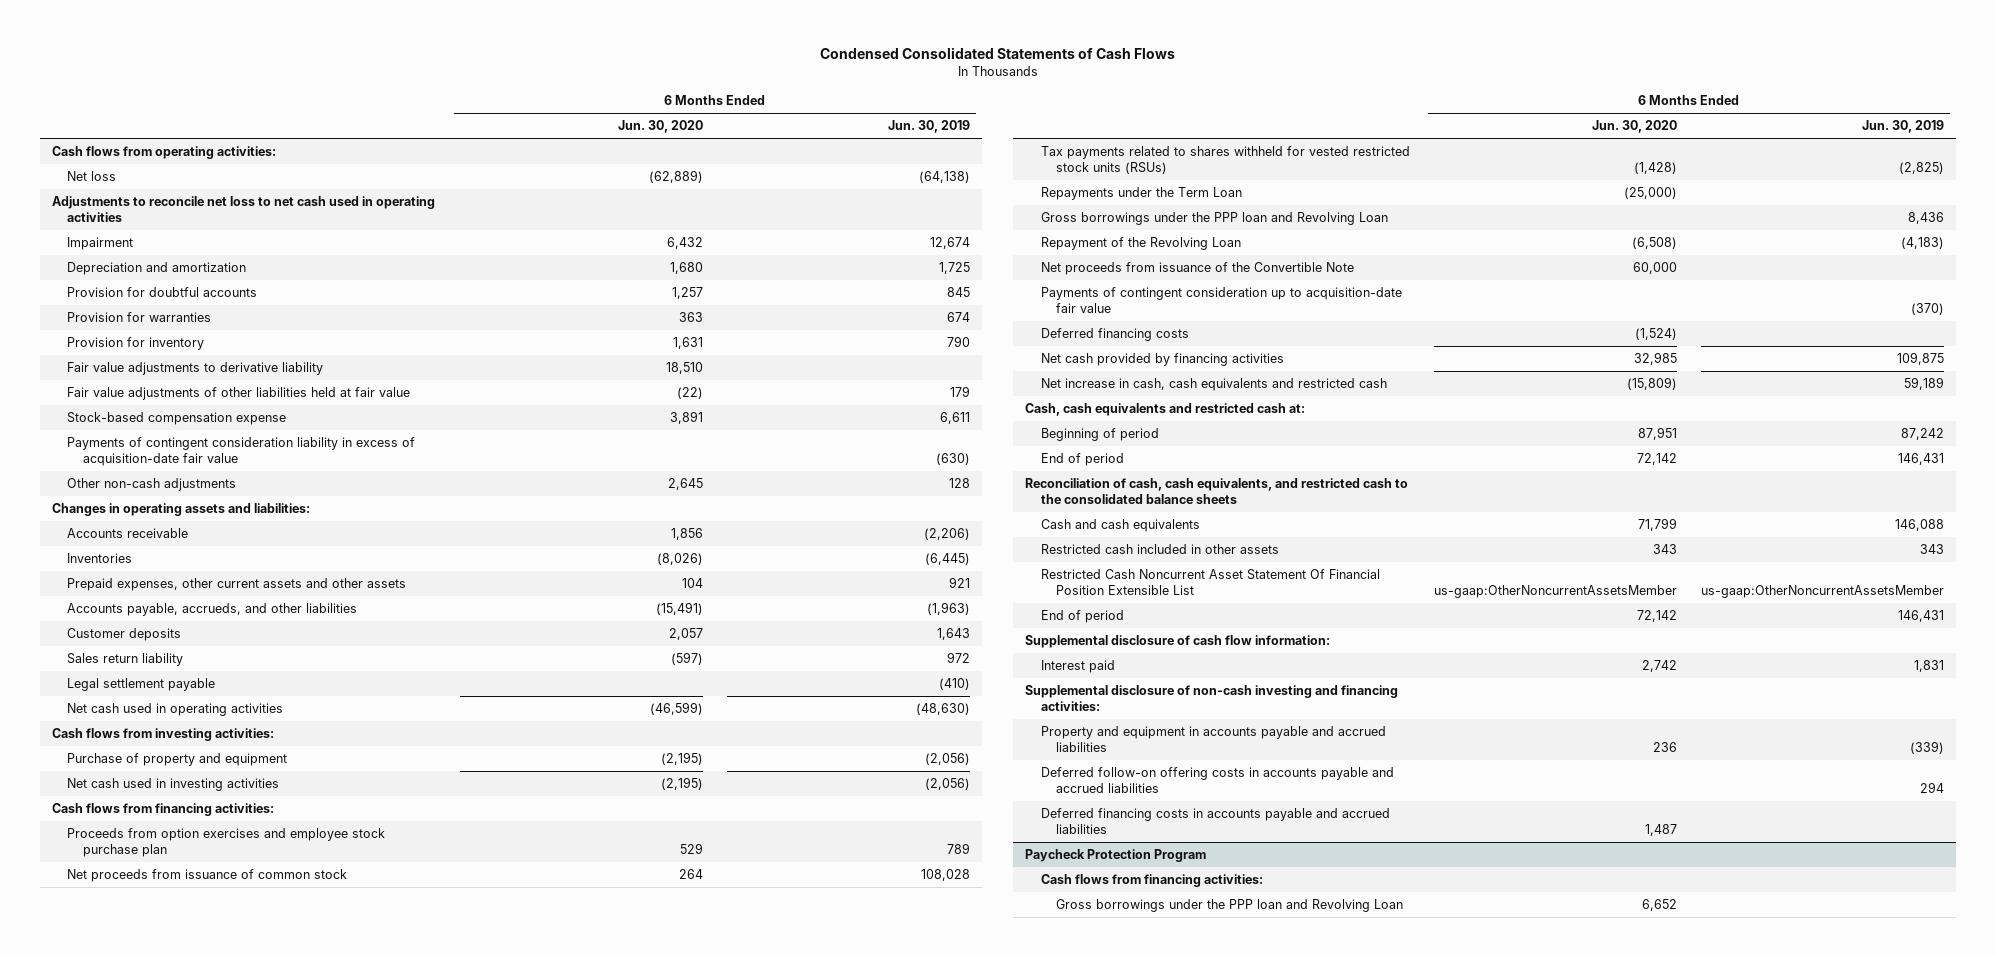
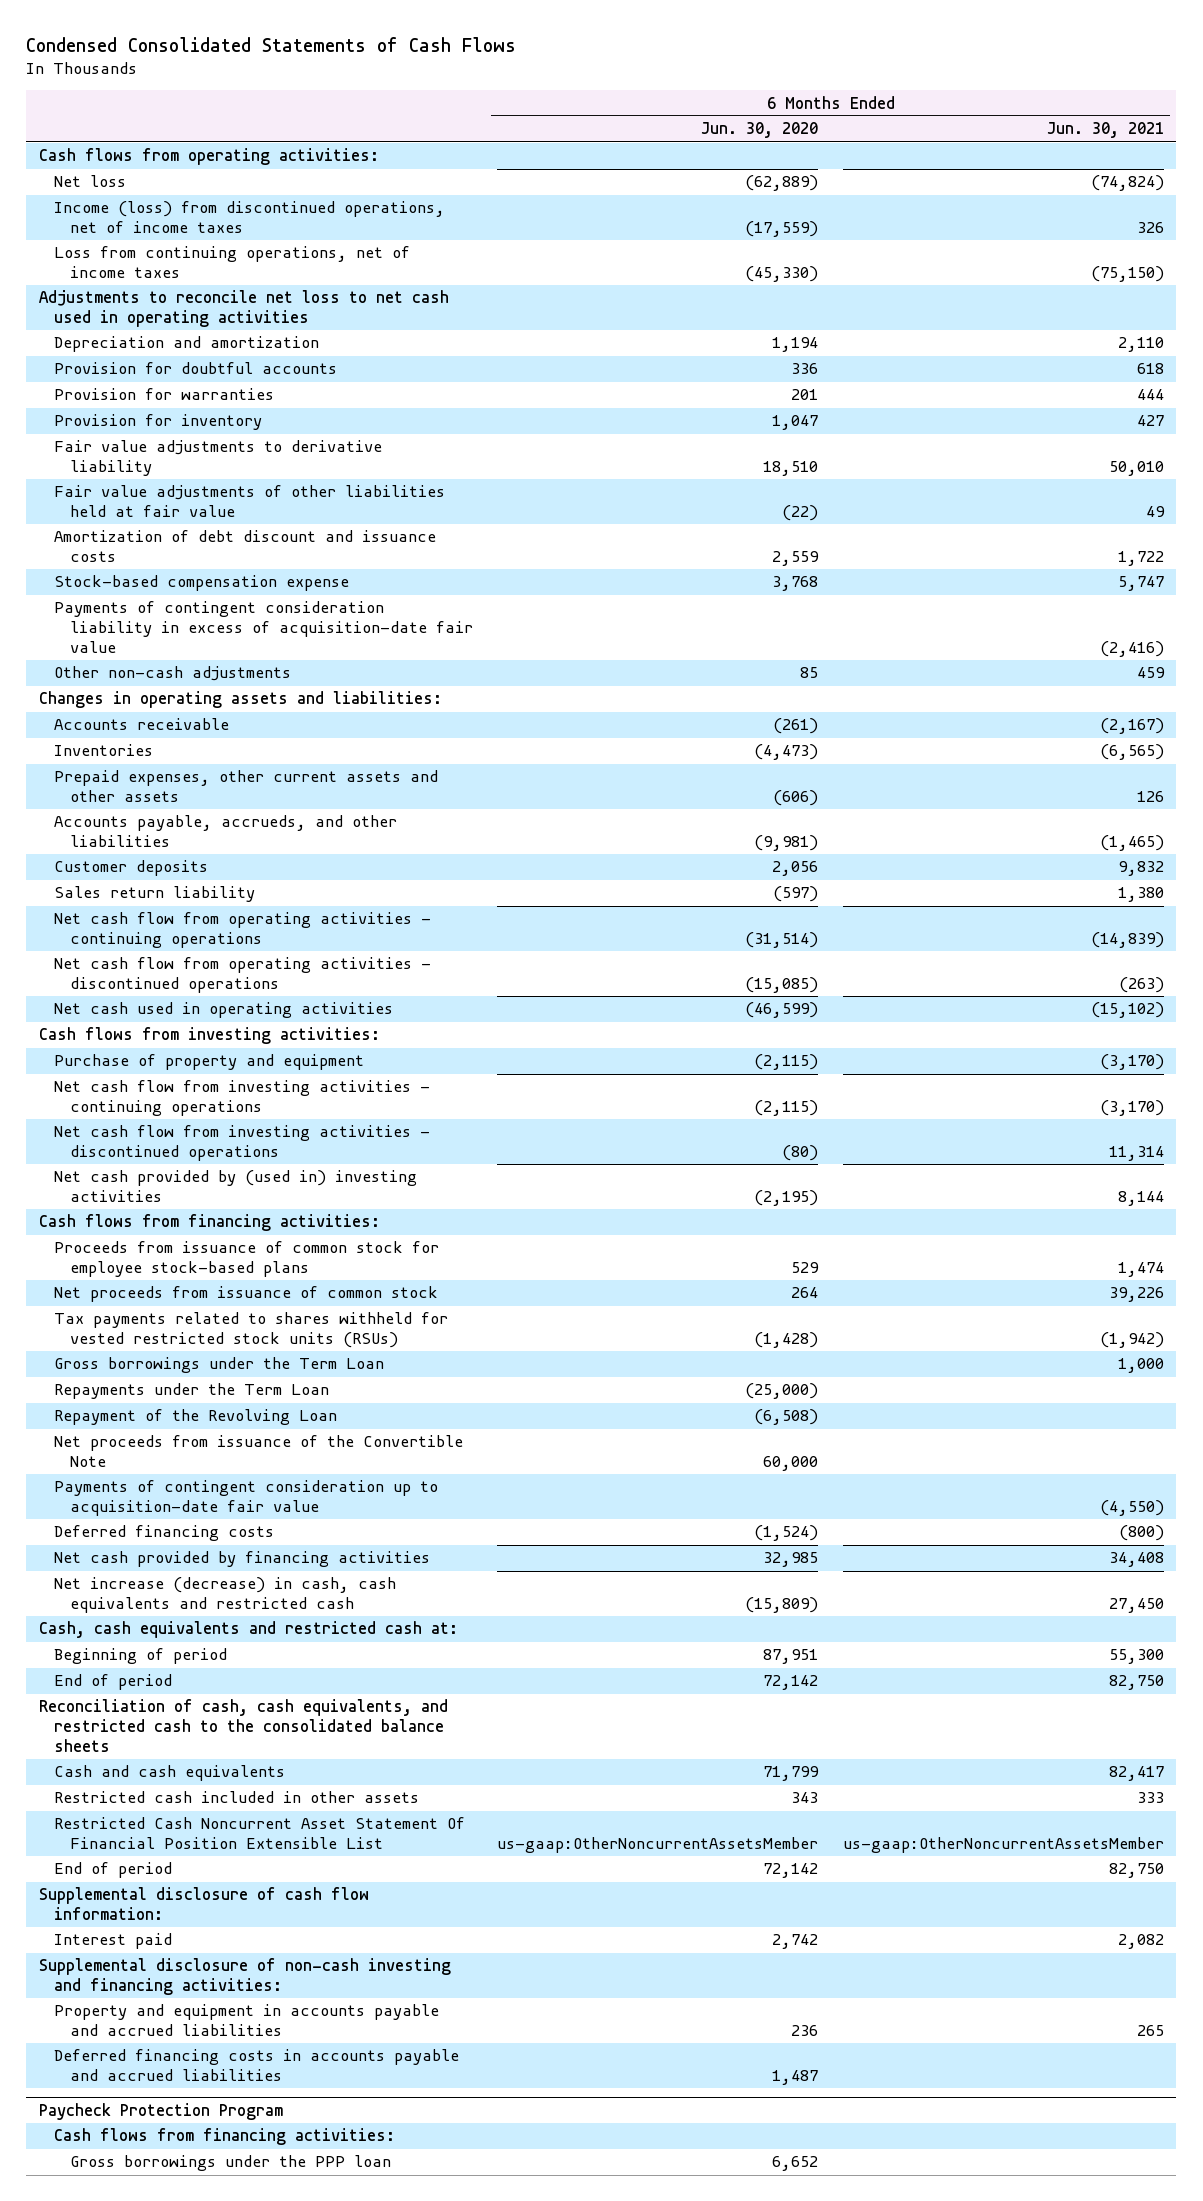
- | 6 Months Ended Jun. 30, 2020 | 6 Months Ended Jun. 30, 2019
+ | 6 Months Ended Jun. 30, 2020 | 6 Months Ended Jun. 30, 2021
+ Income (loss) from discontinued operations, net of income taxes | (17,559) | 326
+ Loss from continuing operations, net of income taxes | (45,330) | (75,150)
- Impairment | 6,432 | 12,674
- Depreciation and amortization | 1,680 | 1,725
- Provision for doubtful accounts | 1,257 | 845
- Provision for warranties | 363 | 674
- Provision for inventory | 1,631 | 790
+ Depreciation and amortization | 1,194 | 2,110
+ Provision for doubtful accounts | 336 | 618
+ Provision for warranties | 201 | 444
+ Provision for inventory | 1,047 | 427
- Stock-based compensation expense | 3,891 | 6,611
+ Amortization of debt discount and issuance costs | 2,559 | 1,722
+ Stock-based compensation expense | 3,768 | 5,747
- Other non-cash adjustments | 2,645 | 128
+ Other non-cash adjustments | 85 | 459
- Accounts receivable | 1,856 | (2,206)
- Inventories | (8,026) | (6,445)
- Prepaid expenses, other current assets and other assets | 104 | 921
- Accounts payable, accrueds, and other liabilities | (15,491) | (1,963)
- Customer deposits | 2,057 | 1,643
+ Accounts receivable | (261) | (2,167)
+ Inventories | (4,473) | (6,565)
+ Prepaid expenses, other current assets and other assets | (606) | 126
+ Accounts payable, accrueds, and other liabilities | (9,981) | (1,465)
+ Customer deposits | 2,056 | 9,832
- Legal settlement payable | | (410)
+ Net cash flow from operating activities - continuing operations | (31,514) | (14,839)
+ Net cash flow from operating activities - discontinued operations | (15,085) | (263)
- Purchase of property and equipment | (2,195) | (2,056)
- Net cash used in investing activities | (2,195) | (2,056)
+ Purchase of property and equipment | (2,115) | (3,170)
+ Net cash flow from investing activities - continuing operations | (2,115) | (3,170)
+ Net cash flow from investing activities - discontinued operations | (80) | 11,314
+ Net cash provided by (used in) investing activities | (2,195) | 8,144
- Proceeds from option exercises and employee stock purchase plan | 529 | 789
+ Proceeds from issuance of common stock for employee stock-based plans | 529 | 1,474
+ Gross borrowings under the Term Loan | | 1,000
- Gross borrowings under the PPP loan and Revolving Loan | | 8,436
- Net increase in cash, cash equivalents and restricted cash | (15,809) | 59,189
+ Net increase (decrease) in cash, cash equivalents and restricted cash | (15,809) | 27,450
- Deferred follow-on offering costs in accounts payable and accrued liabilities | | 294
@ Paycheck Protection Program
- Gross borrowings under the PPP loan and Revolving Loan | 6,652 |
+ Gross borrowings under the PPP loan | 6,652 |

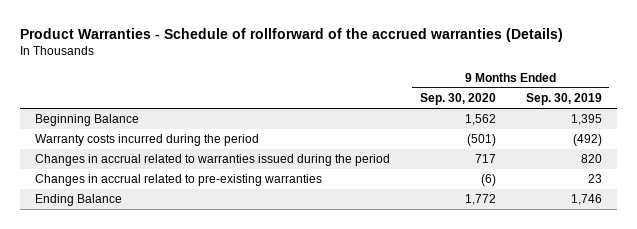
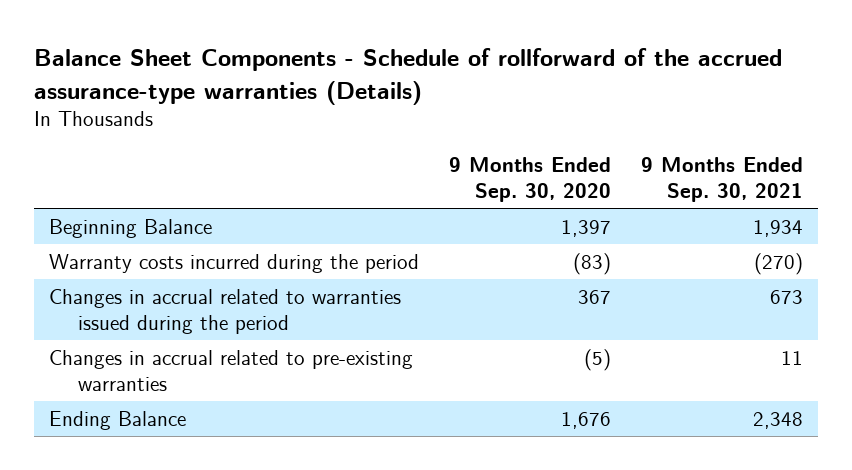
- Product Warranties - Schedule of rollforward of the accrued warranties (Details)
+ Balance Sheet Components - Schedule of rollforward of the accrued assurance-type warranties (Details)
- | 9 Months Ended Sep. 30, 2020 | 9 Months Ended Sep. 30, 2019
+ | 9 Months Ended Sep. 30, 2020 | 9 Months Ended Sep. 30, 2021
- Beginning Balance | 1,562 | 1,395
- Warranty costs incurred during the period | (501) | (492)
- Changes in accrual related to warranties issued during the period | 717 | 820
- Changes in accrual related to pre-existing warranties | (6) | 23
- Ending Balance | 1,772 | 1,746
+ Beginning Balance | 1,397 | 1,934
+ Warranty costs incurred during the period | (83) | (270)
+ Changes in accrual related to warranties issued during the period | 367 | 673
+ Changes in accrual related to pre-existing warranties | (5) | 11
+ Ending Balance | 1,676 | 2,348

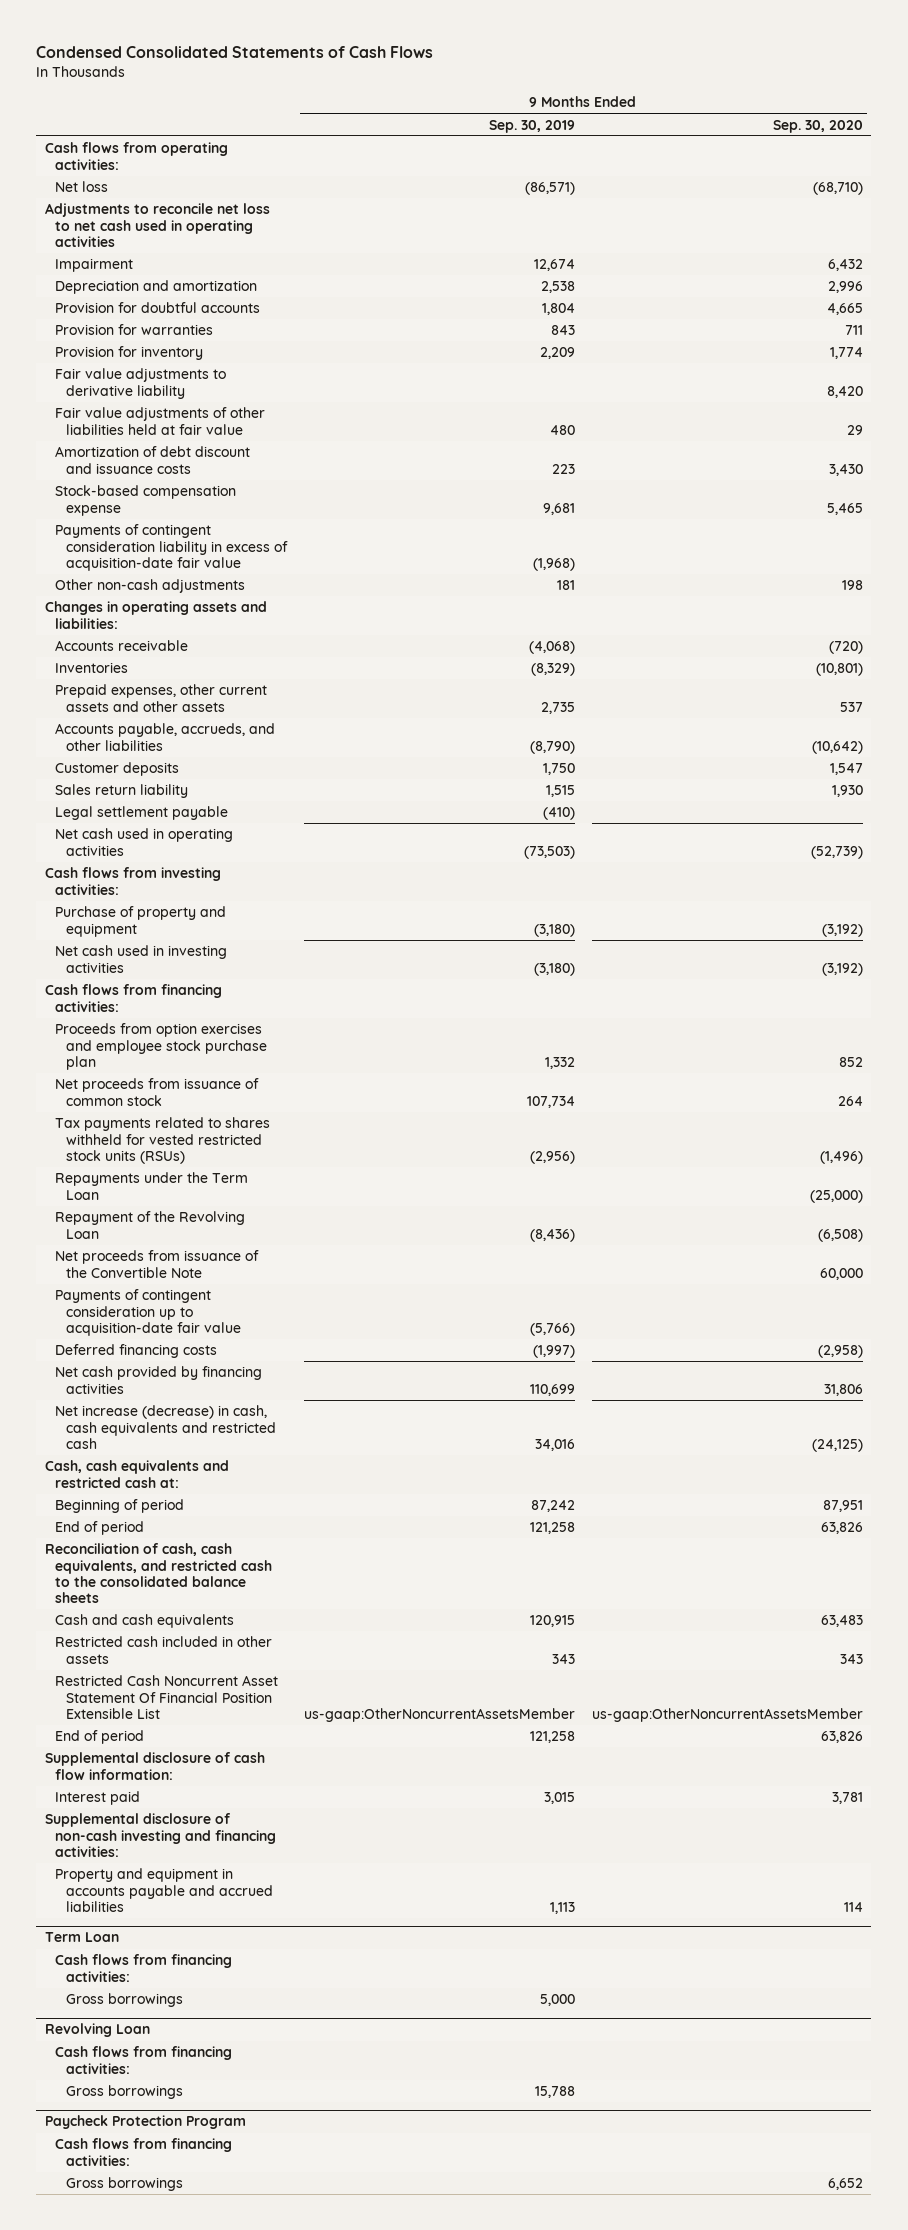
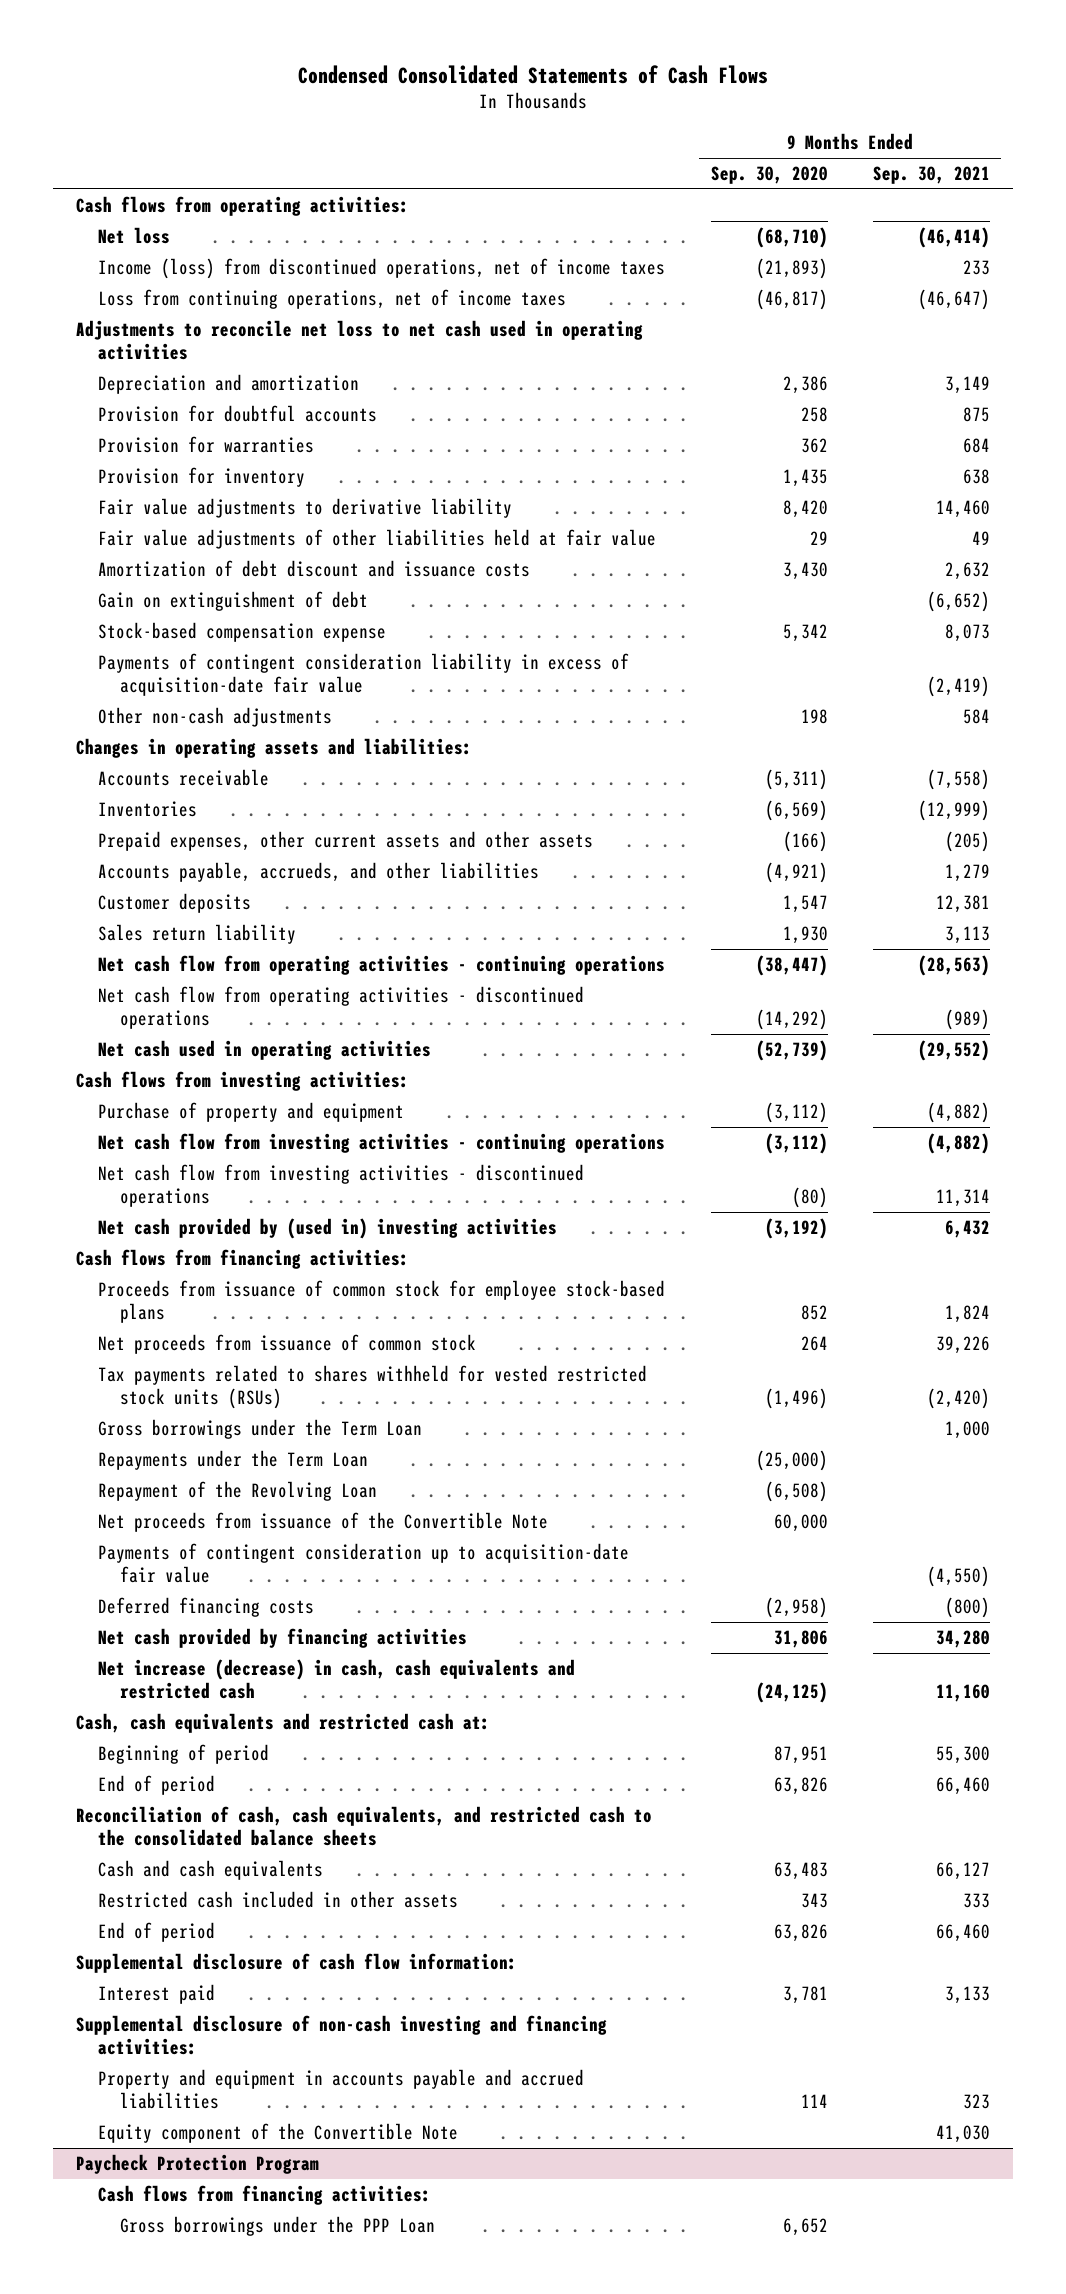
- | 9 Months Ended Sep. 30, 2019 | 9 Months Ended Sep. 30, 2020
+ | 9 Months Ended Sep. 30, 2020 | 9 Months Ended Sep. 30, 2021
+ Income (loss) from discontinued operations, net of income taxes | (21,893) | 233
+ Loss from continuing operations, net of income taxes | (46,817) | (46,647)
- Impairment | 12,674 | 6,432
- Depreciation and amortization | 2,538 | 2,996
- Provision for doubtful accounts | 1,804 | 4,665
- Provision for warranties | 843 | 711
- Provision for inventory | 2,209 | 1,774
+ Depreciation and amortization | 2,386 | 3,149
+ Provision for doubtful accounts | 258 | 875
+ Provision for warranties | 362 | 684
+ Provision for inventory | 1,435 | 638
- Stock-based compensation expense | 9,681 | 5,465
+ Gain on extinguishment of debt | | (6,652)
+ Stock-based compensation expense | 5,342 | 8,073
- Accounts receivable | (4,068) | (720)
- Inventories | (8,329) | (10,801)
- Prepaid expenses, other current assets and other assets | 2,735 | 537
- Accounts payable, accrueds, and other liabilities | (8,790) | (10,642)
+ Accounts receivable | (5,311) | (7,558)
+ Inventories | (6,569) | (12,999)
+ Prepaid expenses, other current assets and other assets | (166) | (205)
+ Accounts payable, accrueds, and other liabilities | (4,921) | 1,279
- Legal settlement payable | (410) |
+ Net cash flow from operating activities - continuing operations | (38,447) | (28,563)
+ Net cash flow from operating activities - discontinued operations | (14,292) | (989)
- Purchase of property and equipment | (3,180) | (3,192)
- Net cash used in investing activities | (3,180) | (3,192)
+ Purchase of property and equipment | (3,112) | (4,882)
+ Net cash flow from investing activities - continuing operations | (3,112) | (4,882)
+ Net cash flow from investing activities - discontinued operations | (80) | 11,314
+ Net cash provided by (used in) investing activities | (3,192) | 6,432
- Proceeds from option exercises and employee stock purchase plan | 1,332 | 852
+ Proceeds from issuance of common stock for employee stock-based plans | 852 | 1,824
+ Gross borrowings under the Term Loan | | 1,000
- Restricted Cash Noncurrent Asset Statement Of Financial Position Extensible List | us-gaap:OtherNoncurrentAssetsMember | us-gaap:OtherNoncurrentAssetsMember
- Term Loan
- Cash flows from financing activities:
- Gross borrowings | 5,000 |
- Revolving Loan
- Cash flows from financing activities:
- Gross borrowings | 15,788 |
+ Equity component of the Convertible Note | | 41,030
@ Paycheck Protection Program
- Gross borrowings | | 6,652
+ Gross borrowings under the PPP Loan | 6,652 |

